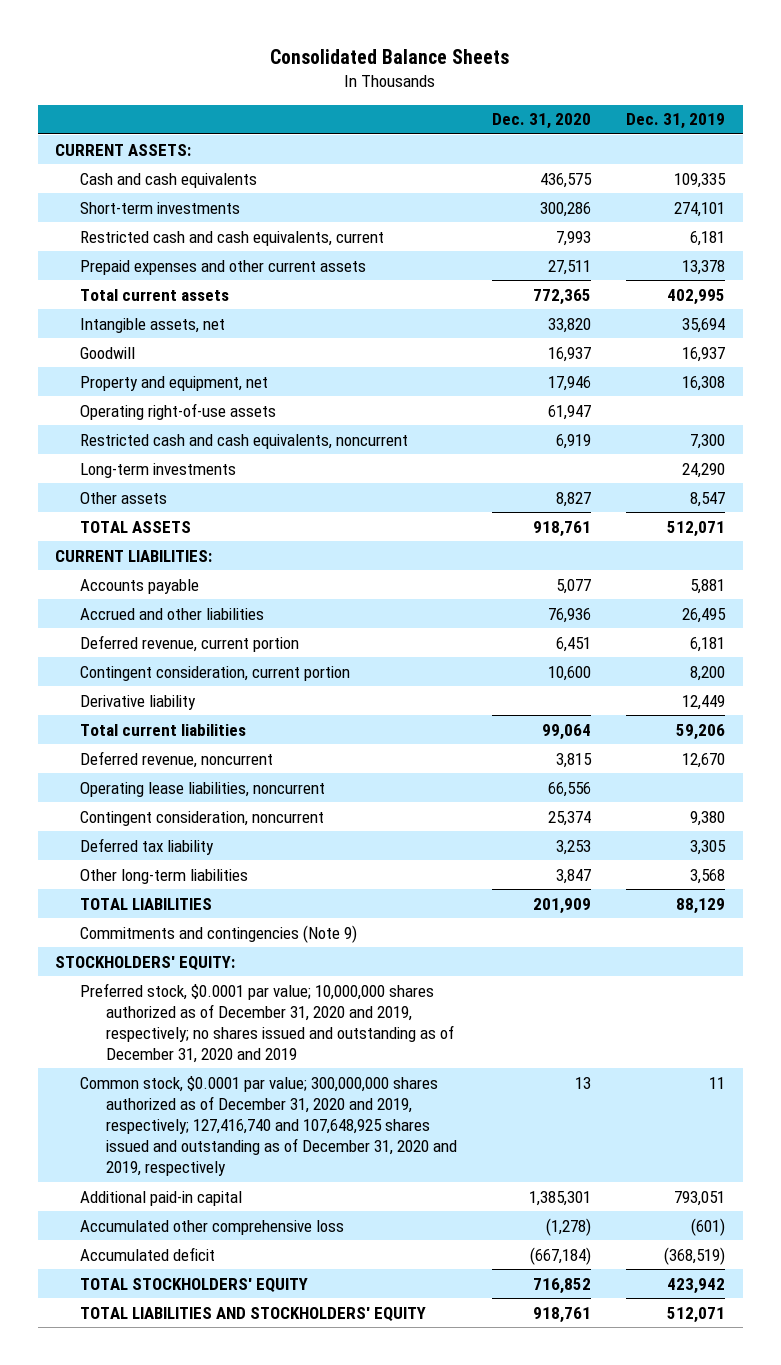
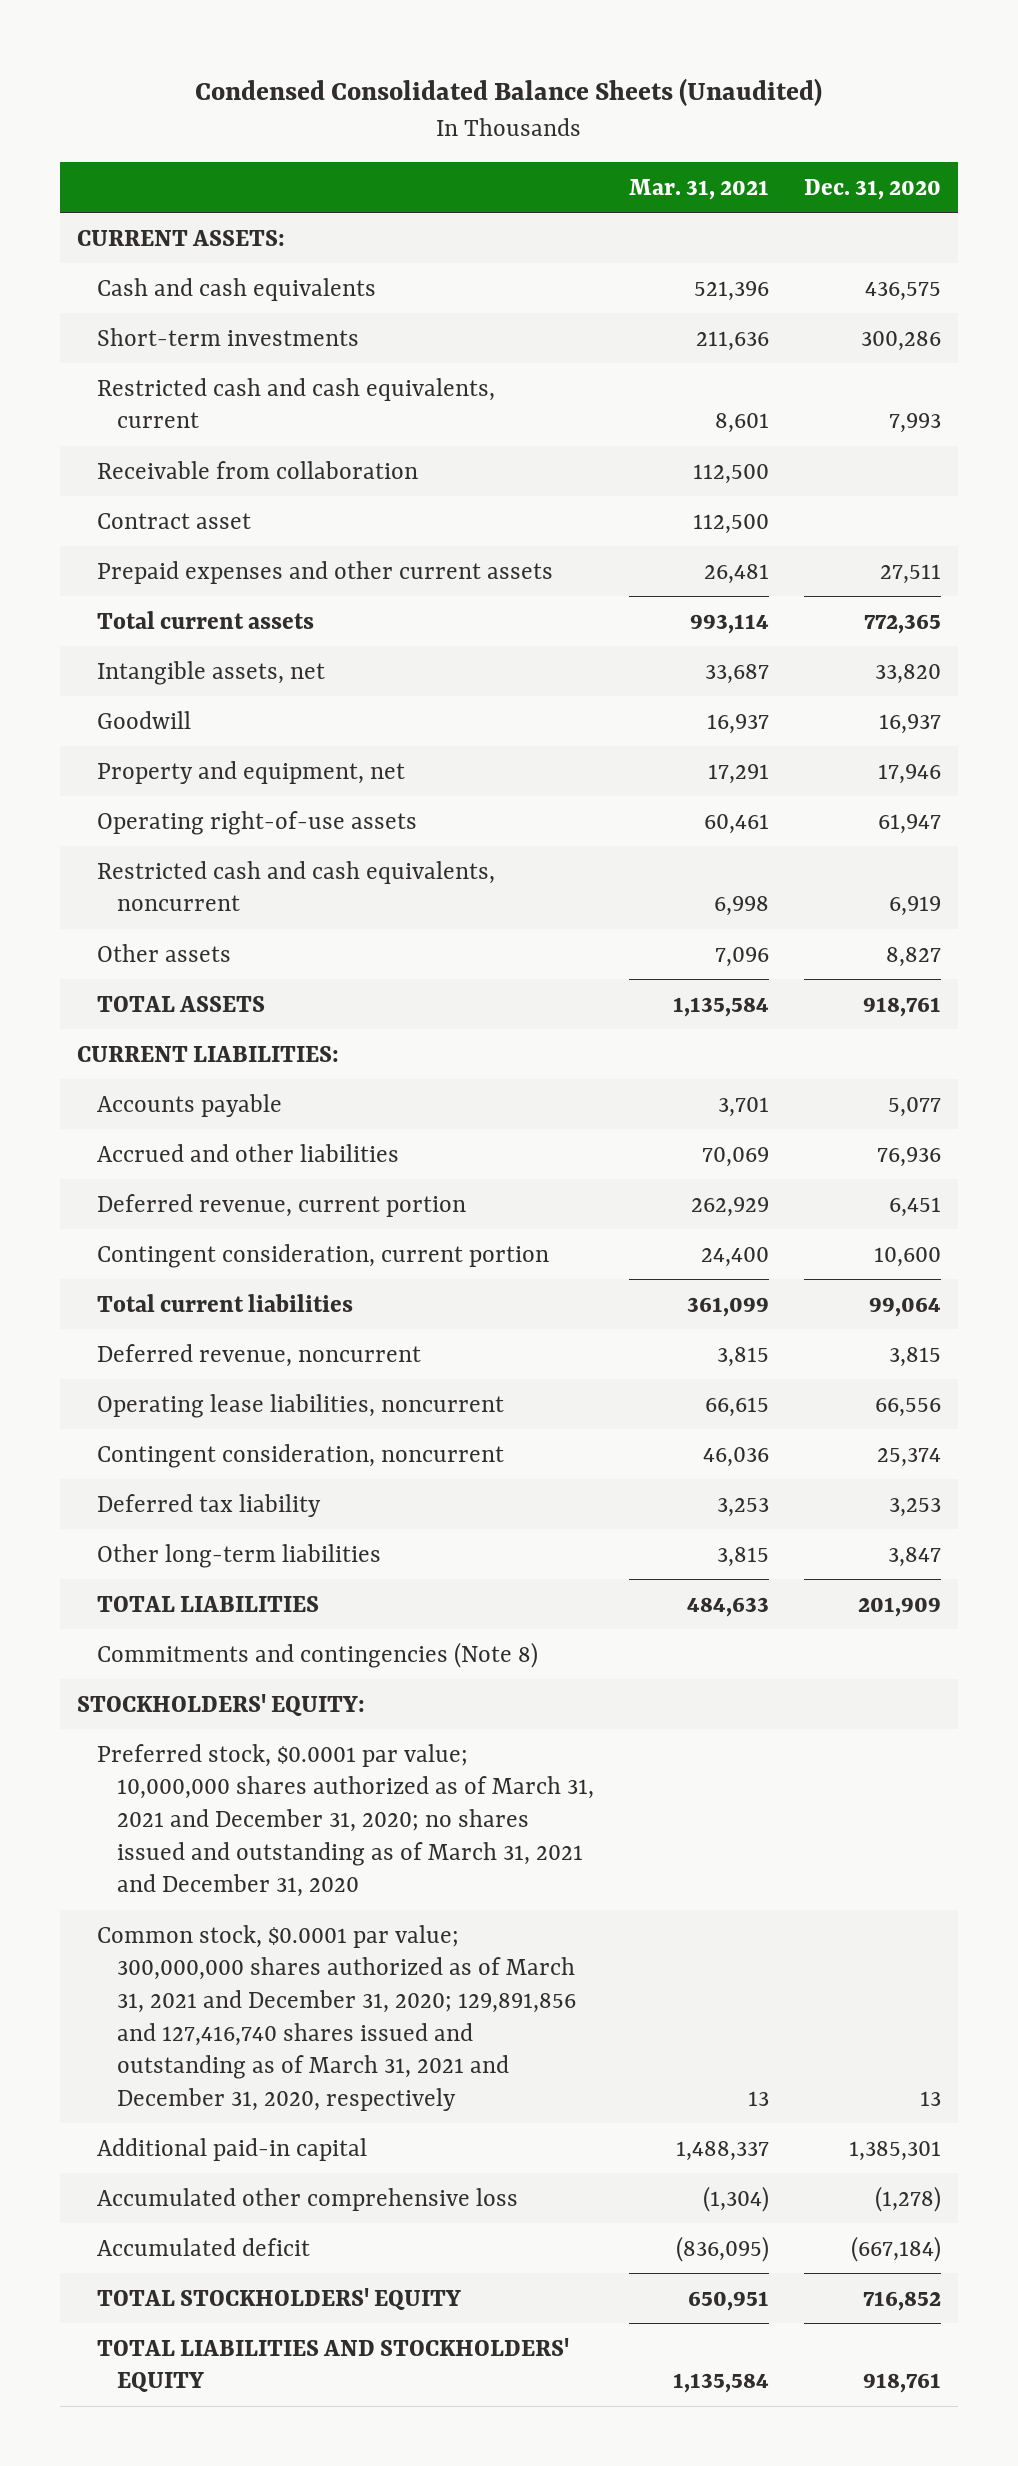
- Consolidated Balance Sheets
+ Condensed Consolidated Balance Sheets (Unaudited)
- | Dec. 31, 2020 | Dec. 31, 2019
+ | Mar. 31, 2021 | Dec. 31, 2020
+ Receivable from collaboration | 112,500 |
+ Contract asset | 112,500 |
- Long-term investments | | 24,290
- Derivative liability | | 12,449
- Commitments and contingencies (Note 9)
+ Commitments and contingencies (Note 8)
- Preferred stock, $0.0001 par value; 10,000,000 shares authorized as of December 31, 2020 and 2019, respectively; no shares issued and outstanding as of December 31, 2020 and 2019
- Common stock, $0.0001 par value; 300,000,000 shares authorized as of December 31, 2020 and 2019, respectively; 127,416,740 and 107,648,925 shares issued and outstanding as of December 31, 2020 and 2019, respectively | 13 | 11
+ Preferred stock, $0.0001 par value; 10,000,000 shares authorized as of March 31, 2021 and December 31, 2020; no shares issued and outstanding as of March 31, 2021 and December 31, 2020
+ Common stock, $0.0001 par value; 300,000,000 shares authorized as of March 31, 2021 and December 31, 2020; 129,891,856 and 127,416,740 shares issued and outstanding as of March 31, 2021 and December 31, 2020, respectively | 13 | 13

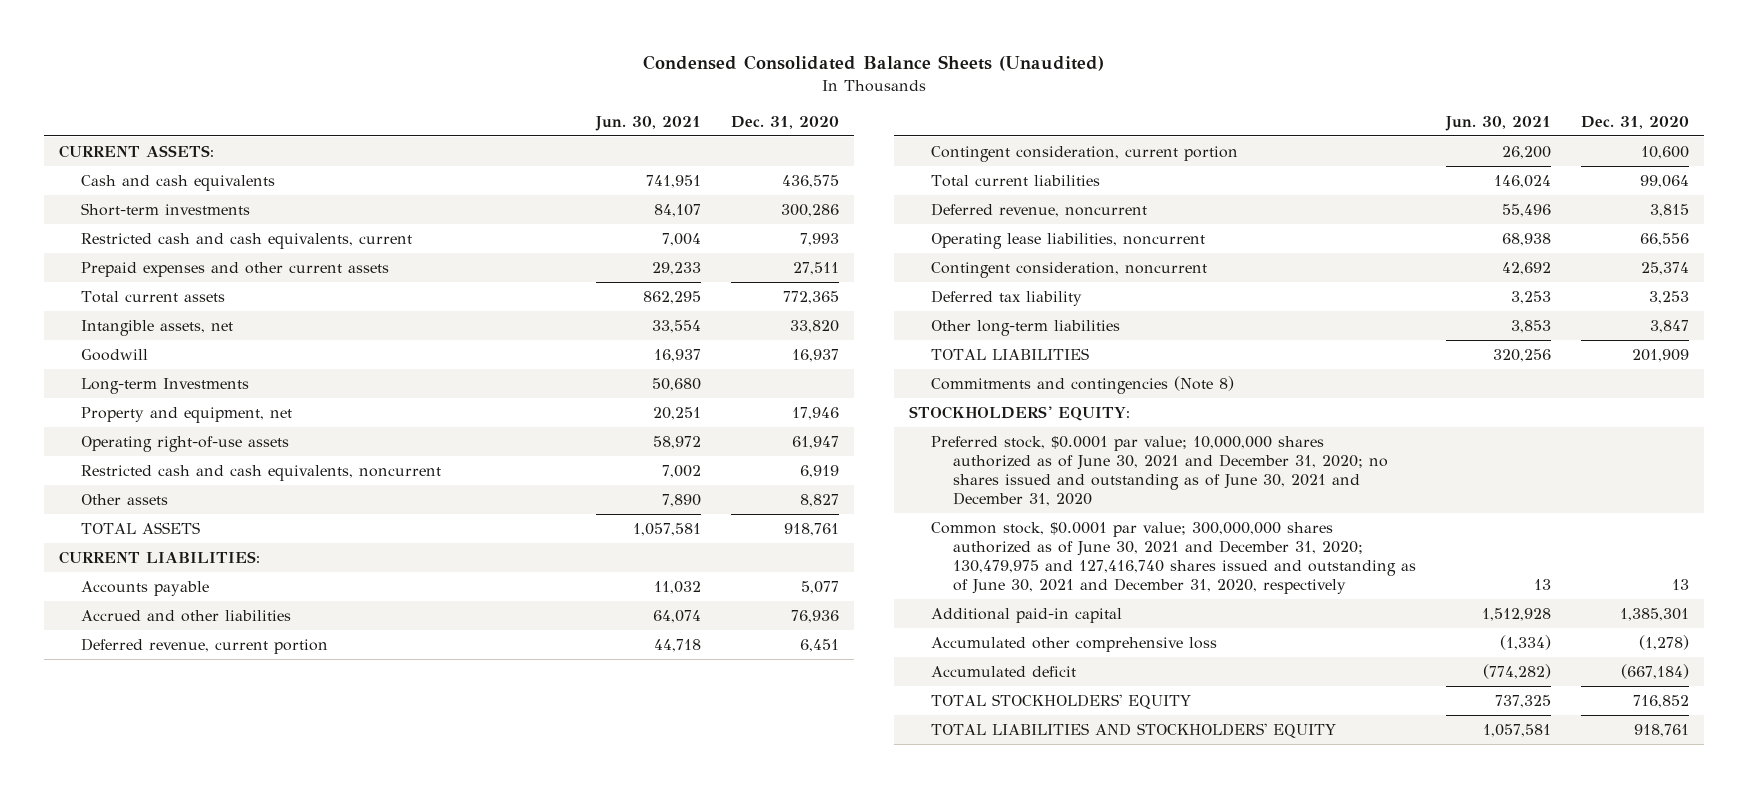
- | Mar. 31, 2021 | Dec. 31, 2020
+ | Jun. 30, 2021 | Dec. 31, 2020
- Receivable from collaboration | 112,500 |
- Contract asset | 112,500 |
+ Long-term Investments | 50,680 |
- Preferred stock, $0.0001 par value; 10,000,000 shares authorized as of March 31, 2021 and December 31, 2020; no shares issued and outstanding as of March 31, 2021 and December 31, 2020
- Common stock, $0.0001 par value; 300,000,000 shares authorized as of March 31, 2021 and December 31, 2020; 129,891,856 and 127,416,740 shares issued and outstanding as of March 31, 2021 and December 31, 2020, respectively | 13 | 13
+ Preferred stock, $0.0001 par value; 10,000,000 shares authorized as of June 30, 2021 and December 31, 2020; no shares issued and outstanding as of June 30, 2021 and December 31, 2020
+ Common stock, $0.0001 par value; 300,000,000 shares authorized as of June 30, 2021 and December 31, 2020; 130,479,975 and 127,416,740 shares issued and outstanding as of June 30, 2021 and December 31, 2020, respectively | 13 | 13

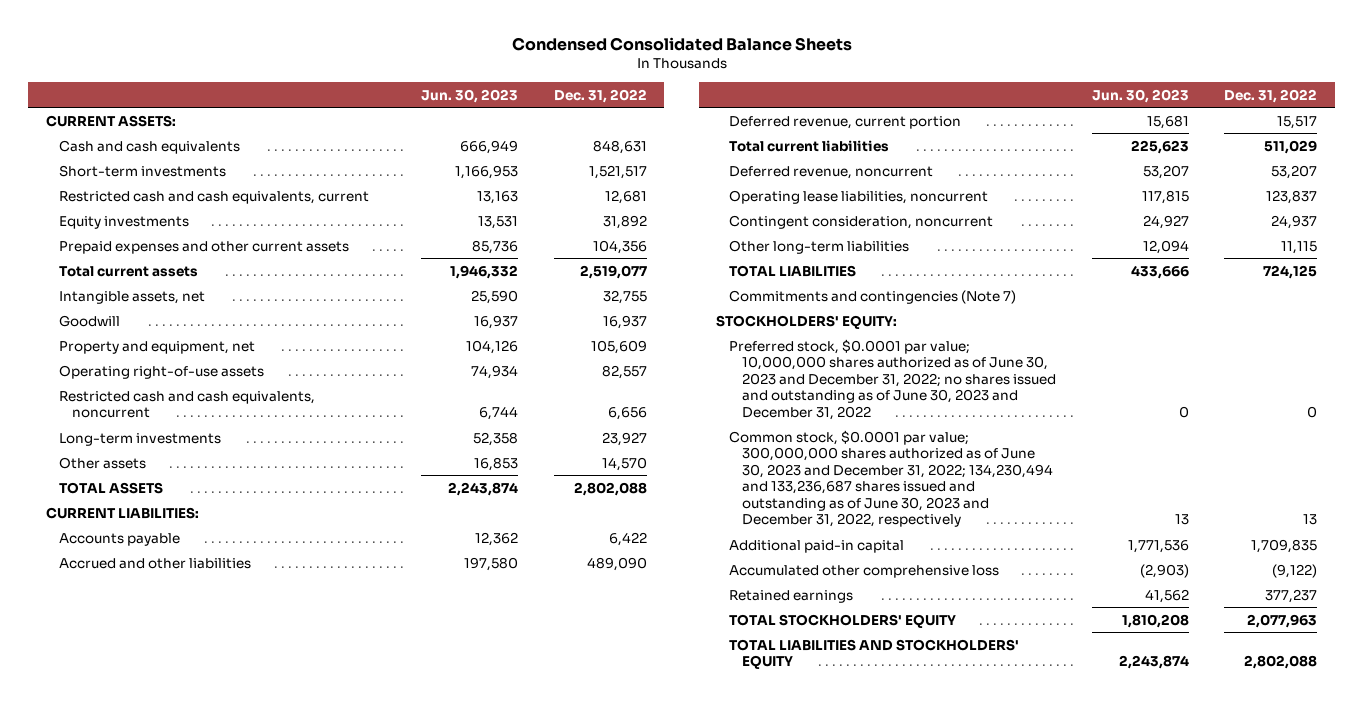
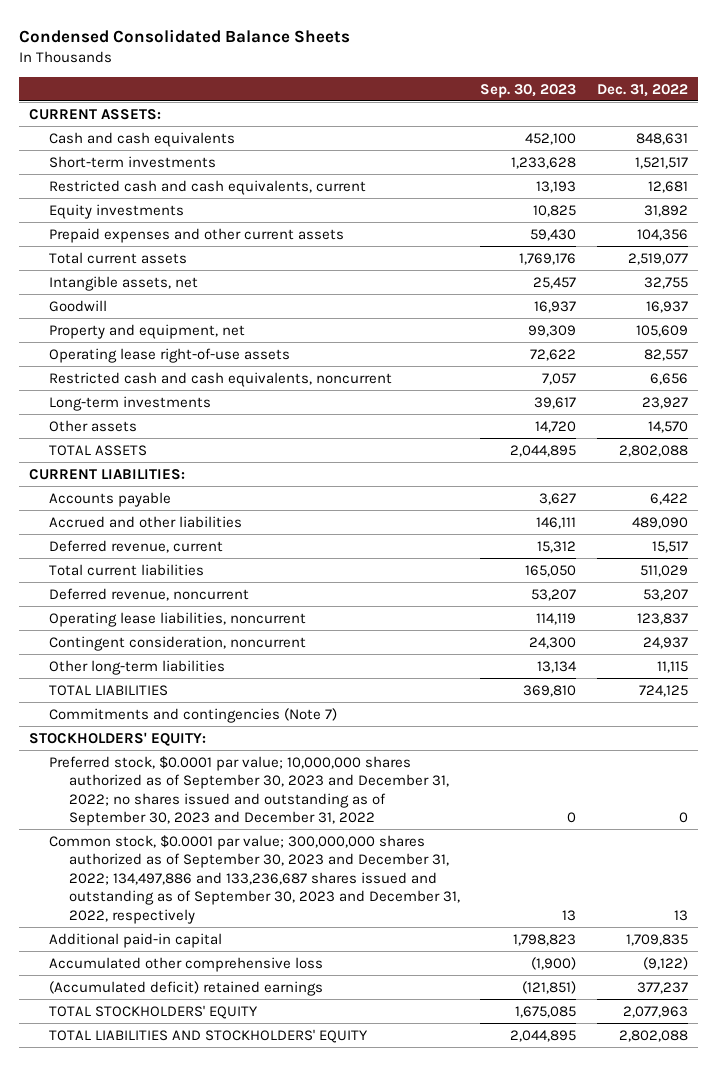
- | Jun. 30, 2023 | Dec. 31, 2022
+ | Sep. 30, 2023 | Dec. 31, 2022
- Operating right-of-use assets | 74,934 | 82,557
+ Operating lease right-of-use assets | 72,622 | 82,557
- Deferred revenue, current portion | 15,681 | 15,517
+ Deferred revenue, current | 15,312 | 15,517
- Preferred stock, $0.0001 par value; 10,000,000 shares authorized as of June 30, 2023 and December 31, 2022; no shares issued and outstanding as of June 30, 2023 and December 31, 2022 | 0 | 0
- Common stock, $0.0001 par value; 300,000,000 shares authorized as of June 30, 2023 and December 31, 2022; 134,230,494 and 133,236,687 shares issued and outstanding as of June 30, 2023 and December 31, 2022, respectively | 13 | 13
+ Preferred stock, $0.0001 par value; 10,000,000 shares authorized as of September 30, 2023 and December 31, 2022; no shares issued and outstanding as of September 30, 2023 and December 31, 2022 | 0 | 0
+ Common stock, $0.0001 par value; 300,000,000 shares authorized as of September 30, 2023 and December 31, 2022; 134,497,886 and 133,236,687 shares issued and outstanding as of September 30, 2023 and December 31, 2022, respectively | 13 | 13
- Retained earnings | 41,562 | 377,237
+ (Accumulated deficit) retained earnings | (121,851) | 377,237

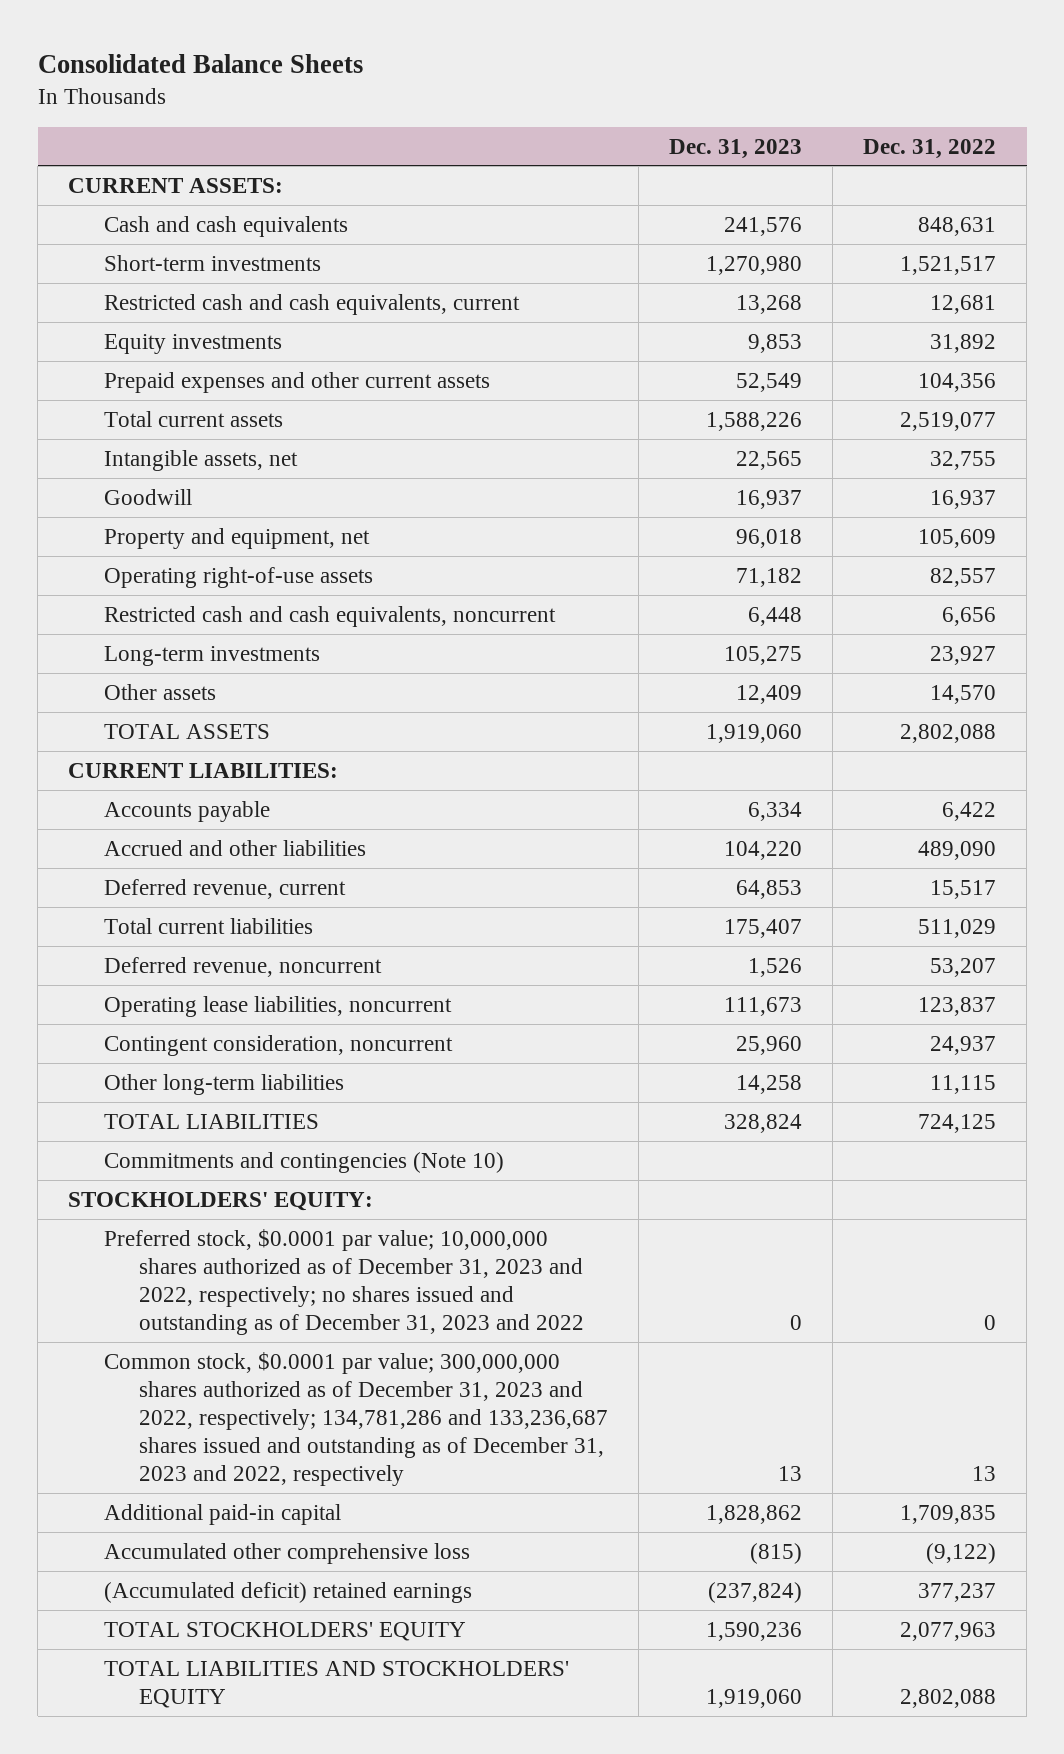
- Condensed Consolidated Balance Sheets
+ Consolidated Balance Sheets
- | Sep. 30, 2023 | Dec. 31, 2022
+ | Dec. 31, 2023 | Dec. 31, 2022
- Operating lease right-of-use assets | 72,622 | 82,557
+ Operating right-of-use assets | 71,182 | 82,557
- Commitments and contingencies (Note 7)
+ Commitments and contingencies (Note 10)
- Preferred stock, $0.0001 par value; 10,000,000 shares authorized as of September 30, 2023 and December 31, 2022; no shares issued and outstanding as of September 30, 2023 and December 31, 2022 | 0 | 0
- Common stock, $0.0001 par value; 300,000,000 shares authorized as of September 30, 2023 and December 31, 2022; 134,497,886 and 133,236,687 shares issued and outstanding as of September 30, 2023 and December 31, 2022, respectively | 13 | 13
+ Preferred stock, $0.0001 par value; 10,000,000 shares authorized as of December 31, 2023 and 2022, respectively; no shares issued and outstanding as of December 31, 2023 and 2022 | 0 | 0
+ Common stock, $0.0001 par value; 300,000,000 shares authorized as of December 31, 2023 and 2022, respectively; 134,781,286 and 133,236,687 shares issued and outstanding as of December 31, 2023 and 2022, respectively | 13 | 13

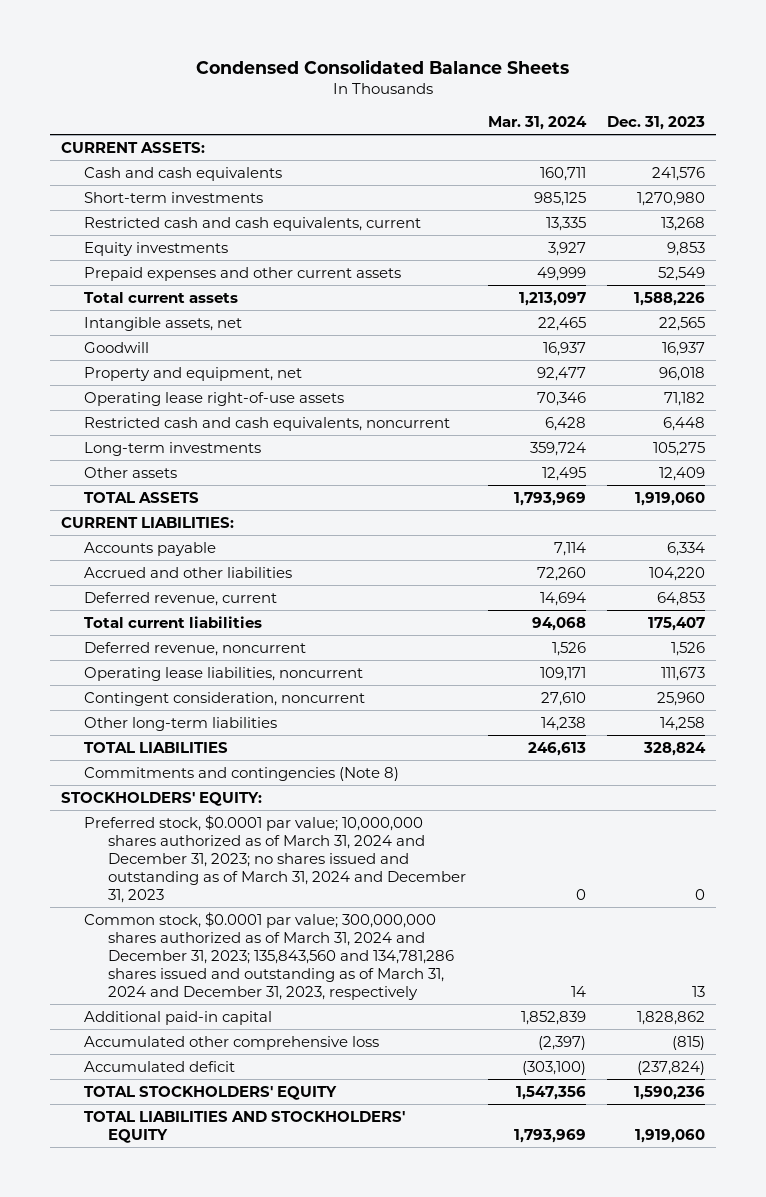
- Consolidated Balance Sheets
+ Condensed Consolidated Balance Sheets
- | Dec. 31, 2023 | Dec. 31, 2022
+ | Mar. 31, 2024 | Dec. 31, 2023
- Operating right-of-use assets | 71,182 | 82,557
+ Operating lease right-of-use assets | 70,346 | 71,182
- Commitments and contingencies (Note 10)
+ Commitments and contingencies (Note 8)
- Preferred stock, $0.0001 par value; 10,000,000 shares authorized as of December 31, 2023 and 2022, respectively; no shares issued and outstanding as of December 31, 2023 and 2022 | 0 | 0
- Common stock, $0.0001 par value; 300,000,000 shares authorized as of December 31, 2023 and 2022, respectively; 134,781,286 and 133,236,687 shares issued and outstanding as of December 31, 2023 and 2022, respectively | 13 | 13
+ Preferred stock, $0.0001 par value; 10,000,000 shares authorized as of March 31, 2024 and December 31, 2023; no shares issued and outstanding as of March 31, 2024 and December 31, 2023 | 0 | 0
+ Common stock, $0.0001 par value; 300,000,000 shares authorized as of March 31, 2024 and December 31, 2023; 135,843,560 and 134,781,286 shares issued and outstanding as of March 31, 2024 and December 31, 2023, respectively | 14 | 13
- (Accumulated deficit) retained earnings | (237,824) | 377,237
+ Accumulated deficit | (303,100) | (237,824)

